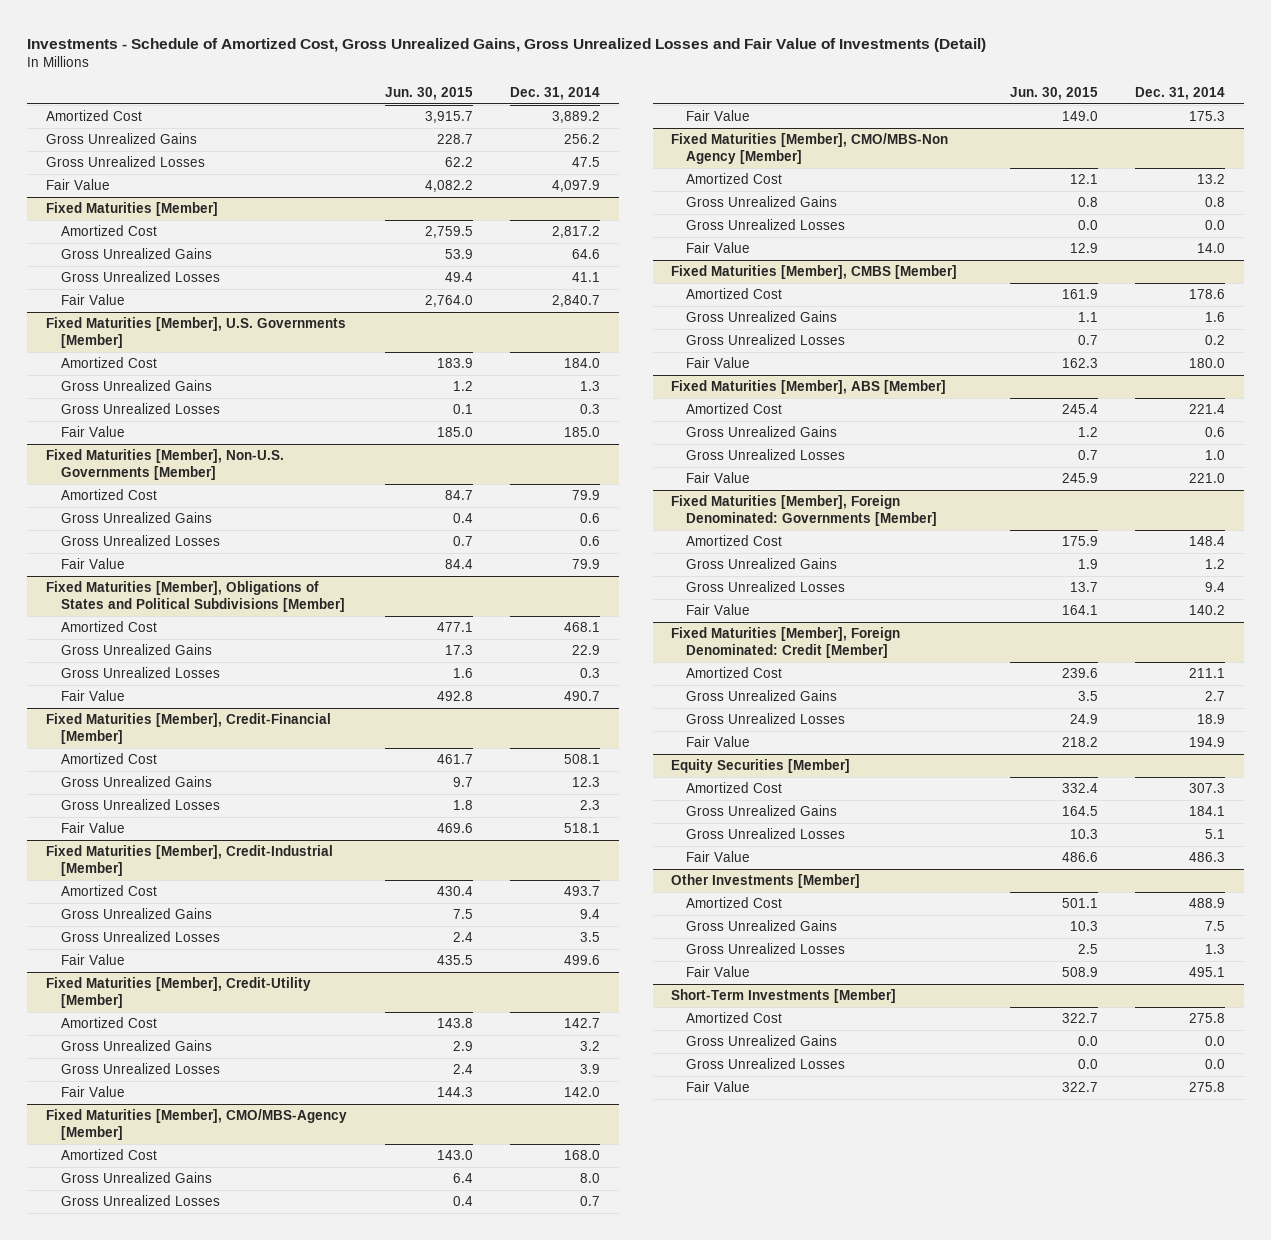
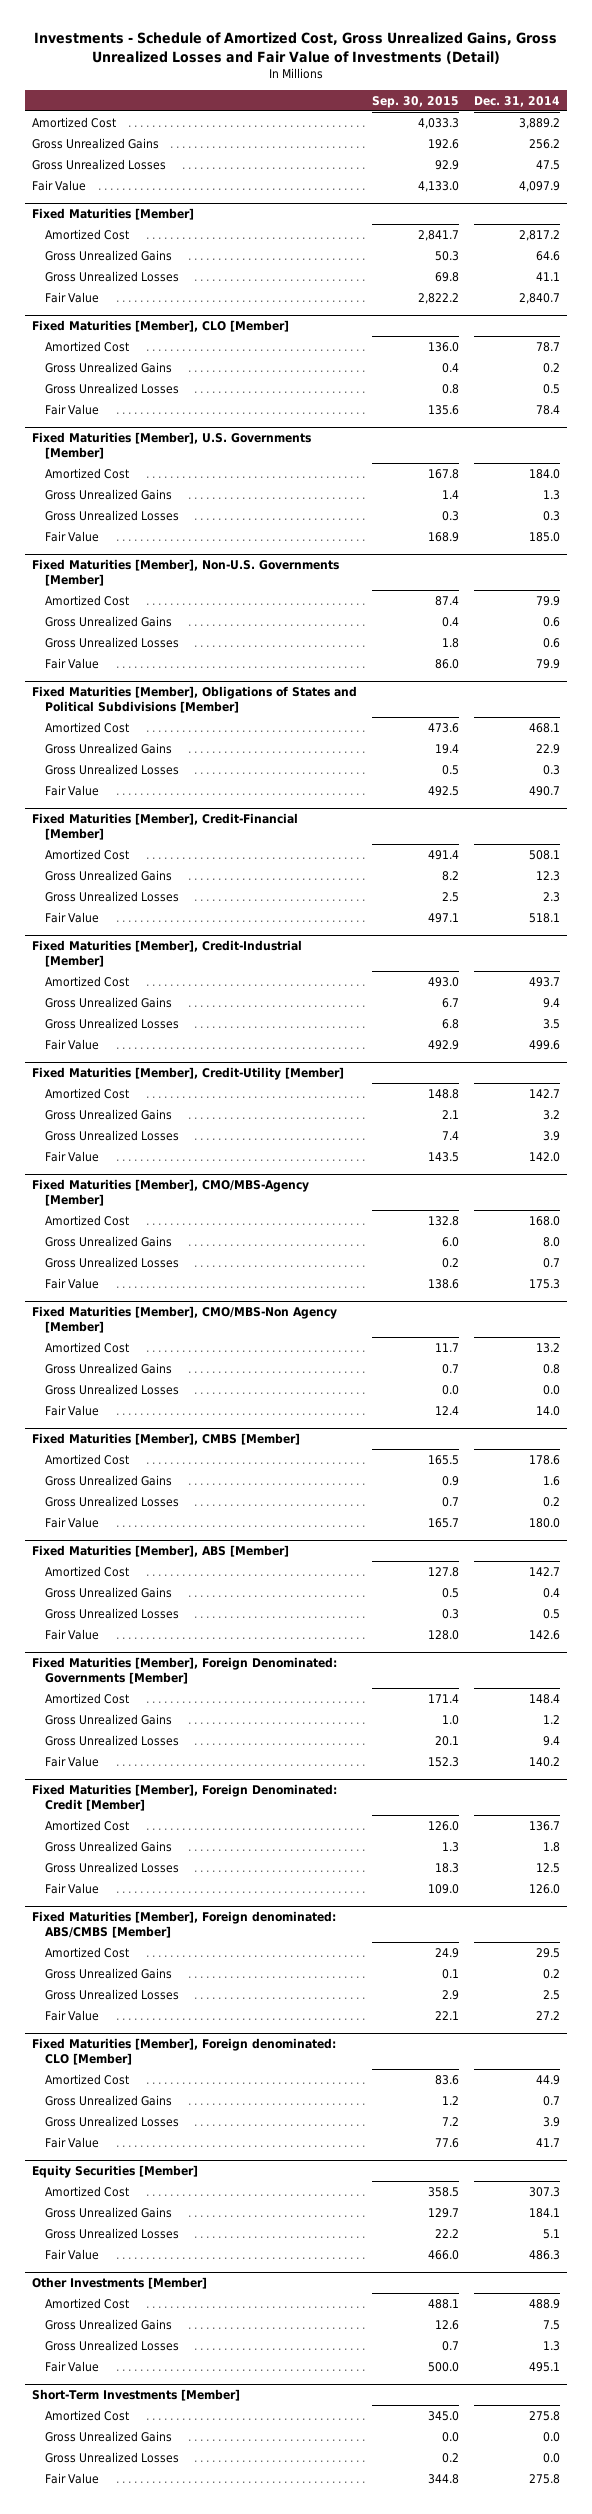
- | Jun. 30, 2015 | Dec. 31, 2014
+ | Sep. 30, 2015 | Dec. 31, 2014
+ Fixed Maturities [Member], CLO [Member]
+ Amortized Cost | 136.0 | 78.7
+ Gross Unrealized Gains | 0.4 | 0.2
+ Gross Unrealized Losses | 0.8 | 0.5
+ Fair Value | 135.6 | 78.4
@ Fixed Maturities [Member], ABS [Member]
- Amortized Cost | 245.4 | 221.4
- Gross Unrealized Gains | 1.2 | 0.6
- Gross Unrealized Losses | 0.7 | 1.0
- Fair Value | 245.9 | 221.0
+ Amortized Cost | 127.8 | 142.7
+ Gross Unrealized Gains | 0.5 | 0.4
+ Gross Unrealized Losses | 0.3 | 0.5
+ Fair Value | 128.0 | 142.6
@ Fixed Maturities [Member], Foreign Denominated: Credit [Member]
- Amortized Cost | 239.6 | 211.1
- Gross Unrealized Gains | 3.5 | 2.7
- Gross Unrealized Losses | 24.9 | 18.9
- Fair Value | 218.2 | 194.9
+ Amortized Cost | 126.0 | 136.7
+ Gross Unrealized Gains | 1.3 | 1.8
+ Gross Unrealized Losses | 18.3 | 12.5
+ Fair Value | 109.0 | 126.0
+ Fixed Maturities [Member], Foreign denominated: ABS/CMBS [Member]
+ Amortized Cost | 24.9 | 29.5
+ Gross Unrealized Gains | 0.1 | 0.2
+ Gross Unrealized Losses | 2.9 | 2.5
+ Fair Value | 22.1 | 27.2
+ Fixed Maturities [Member], Foreign denominated: CLO [Member]
+ Amortized Cost | 83.6 | 44.9
+ Gross Unrealized Gains | 1.2 | 0.7
+ Gross Unrealized Losses | 7.2 | 3.9
+ Fair Value | 77.6 | 41.7

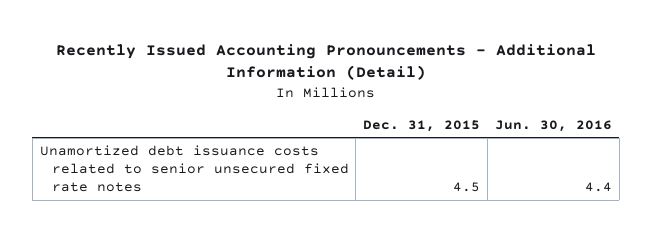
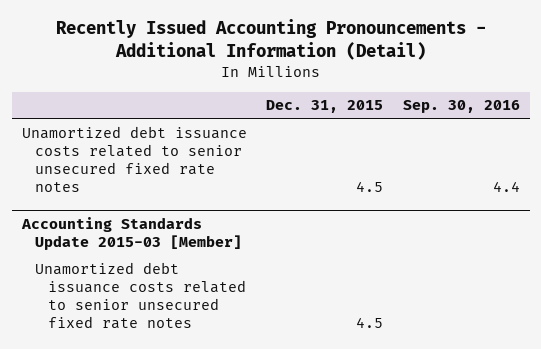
- | Dec. 31, 2015 | Jun. 30, 2016
+ | Dec. 31, 2015 | Sep. 30, 2016
+ Accounting Standards Update 2015-03 [Member]
+ Unamortized debt issuance costs related to senior unsecured fixed rate notes | 4.5 |

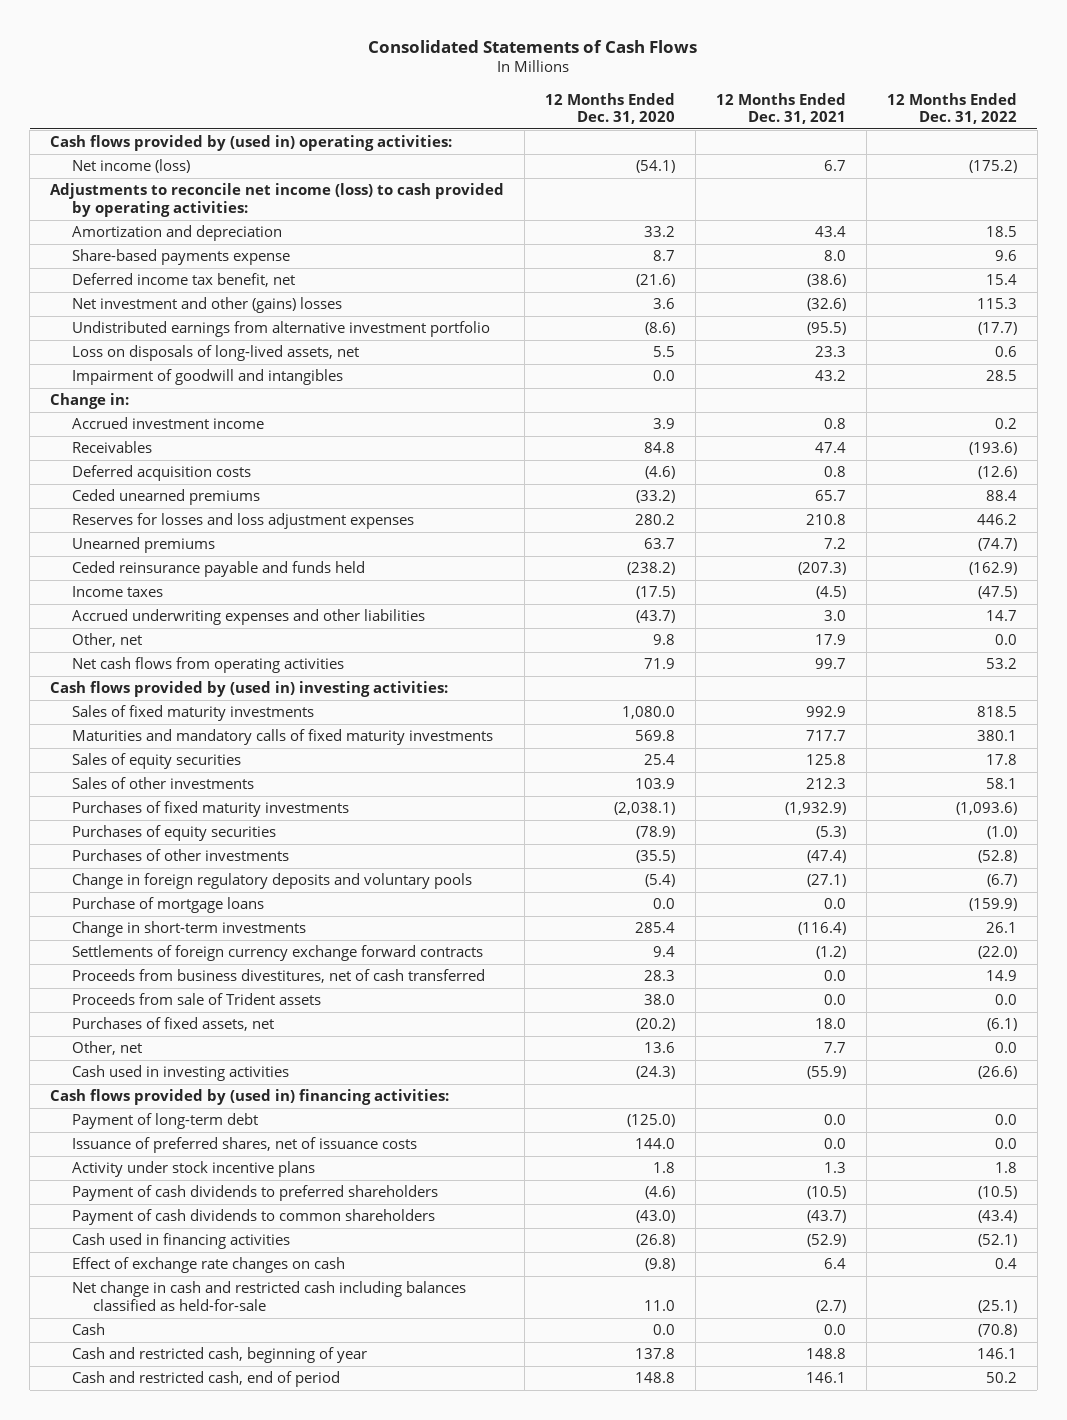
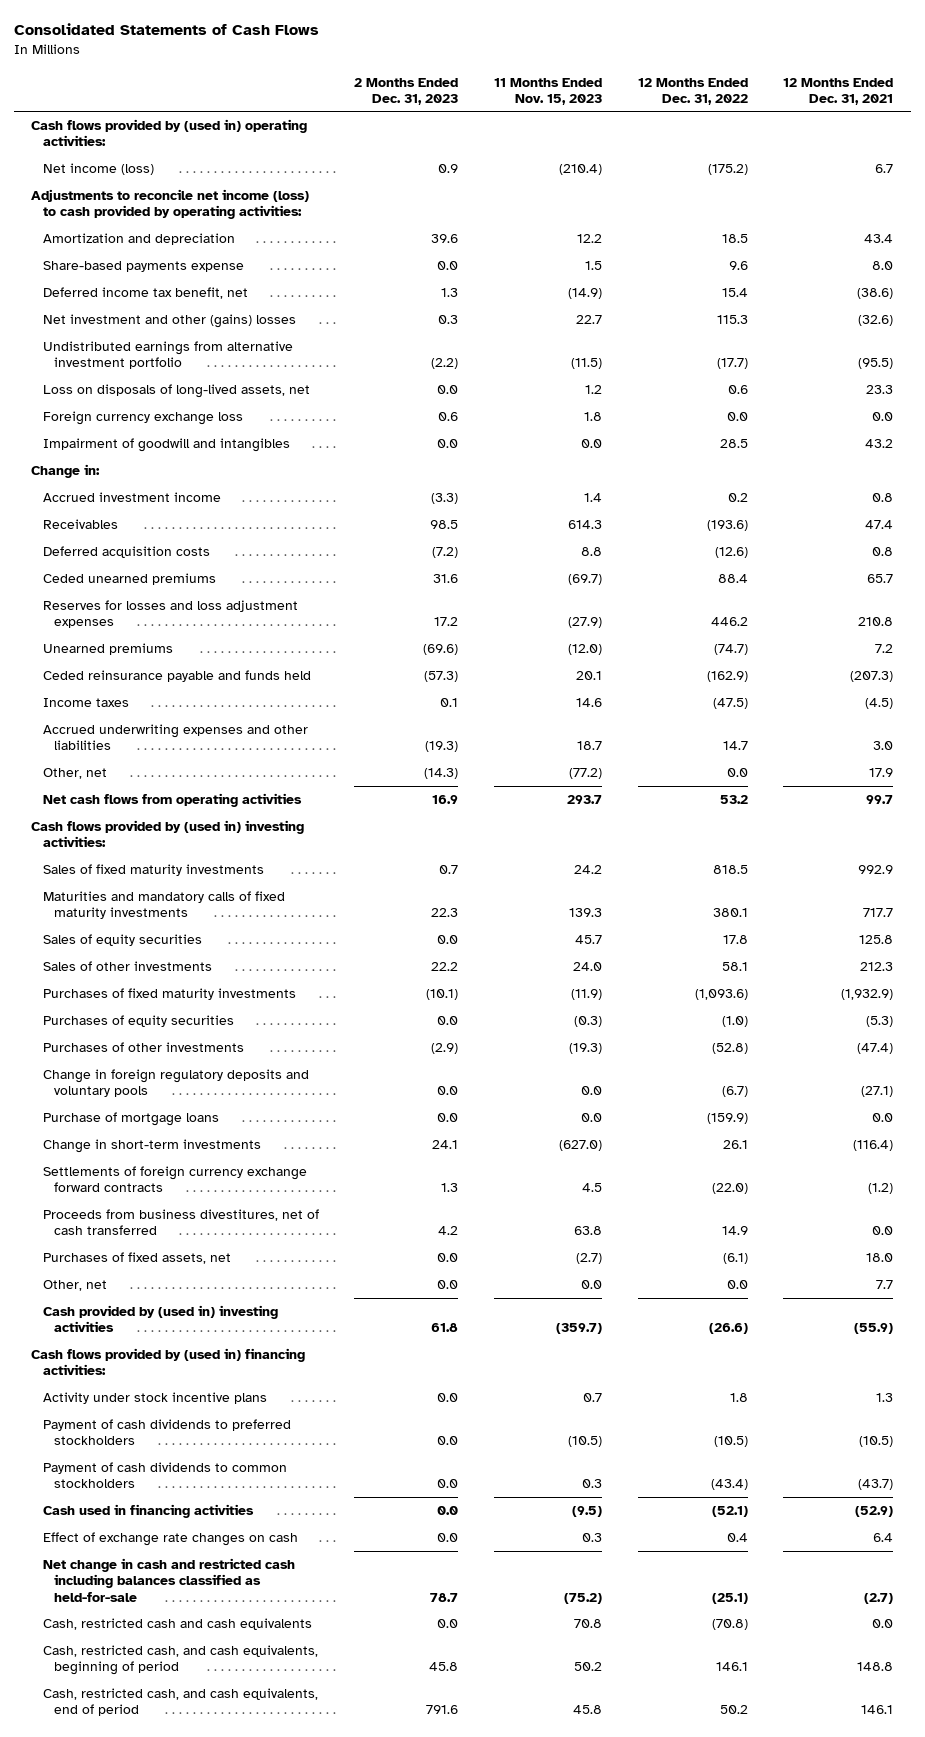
- | 12 Months Ended Dec. 31, 2020 | 12 Months Ended Dec. 31, 2021 | 12 Months Ended Dec. 31, 2022
+ | 2 Months Ended Dec. 31, 2023 | 11 Months Ended Nov. 15, 2023 | 12 Months Ended Dec. 31, 2022 | 12 Months Ended Dec. 31, 2021
+ Foreign currency exchange loss | 0.6 | 1.8 | 0.0 | 0.0
- Proceeds from sale of Trident assets | 38.0 | 0.0 | 0.0
- Cash used in investing activities | (24.3) | (55.9) | (26.6)
+ Cash provided by (used in) investing activities | 61.8 | (359.7) | (26.6) | (55.9)
- Payment of long-term debt | (125.0) | 0.0 | 0.0
- Issuance of preferred shares, net of issuance costs | 144.0 | 0.0 | 0.0
- Payment of cash dividends to preferred shareholders | (4.6) | (10.5) | (10.5)
- Payment of cash dividends to common shareholders | (43.0) | (43.7) | (43.4)
+ Payment of cash dividends to preferred stockholders | 0.0 | (10.5) | (10.5) | (10.5)
+ Payment of cash dividends to common stockholders | 0.0 | 0.3 | (43.4) | (43.7)
- Cash | 0.0 | 0.0 | (70.8)
- Cash and restricted cash, beginning of year | 137.8 | 148.8 | 146.1
- Cash and restricted cash, end of period | 148.8 | 146.1 | 50.2
+ Cash, restricted cash and cash equivalents | 0.0 | 70.8 | (70.8) | 0.0
+ Cash, restricted cash, and cash equivalents, beginning of period | 45.8 | 50.2 | 146.1 | 148.8
+ Cash, restricted cash, and cash equivalents, end of period | 791.6 | 45.8 | 50.2 | 146.1

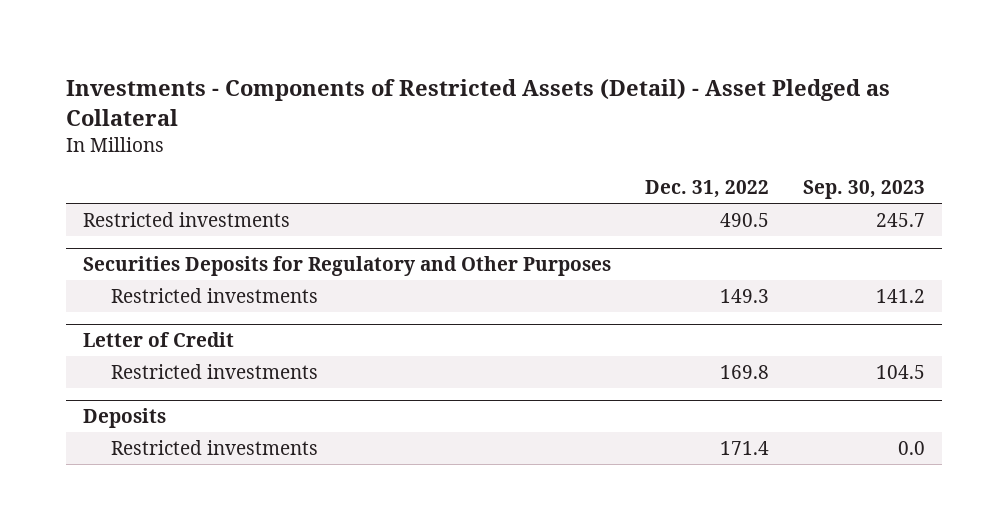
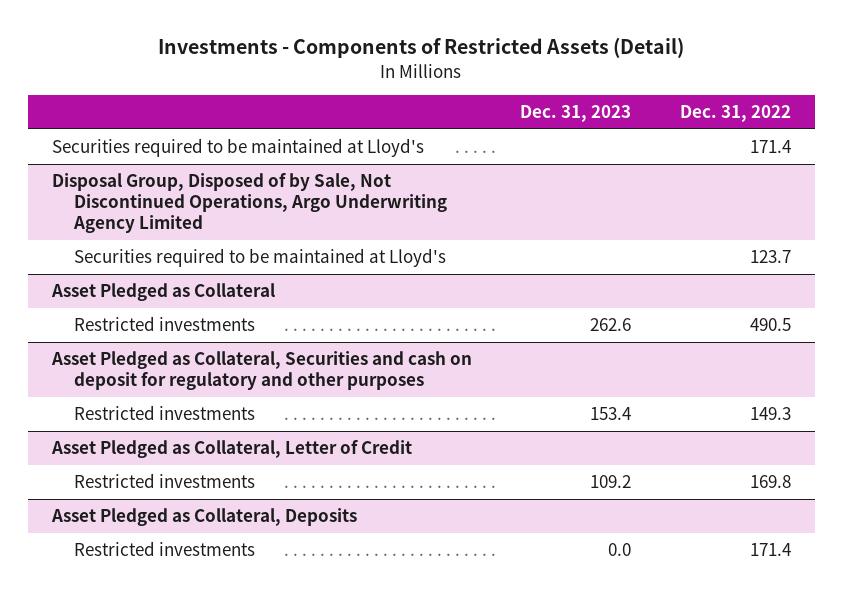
- Investments - Components of Restricted Assets (Detail) - Asset Pledged as Collateral
+ Investments - Components of Restricted Assets (Detail)
- | Dec. 31, 2022 | Sep. 30, 2023
+ | Dec. 31, 2023 | Dec. 31, 2022
+ Securities required to be maintained at Lloyd's | | 171.4
+ Disposal Group, Disposed of by Sale, Not Discontinued Operations, Argo Underwriting Agency Limited
+ Securities required to be maintained at Lloyd's | | 123.7
+ Asset Pledged as Collateral
- Securities Deposits for Regulatory and Other Purposes
+ Asset Pledged as Collateral, Securities and cash on deposit for regulatory and other purposes
- Letter of Credit
+ Asset Pledged as Collateral, Letter of Credit
- Deposits
+ Asset Pledged as Collateral, Deposits

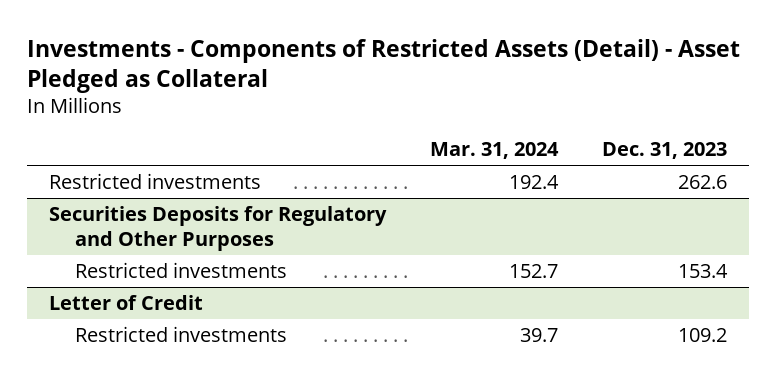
- Investments - Components of Restricted Assets (Detail)
+ Investments - Components of Restricted Assets (Detail) - Asset Pledged as Collateral
- | Dec. 31, 2023 | Dec. 31, 2022
+ | Mar. 31, 2024 | Dec. 31, 2023
- Securities required to be maintained at Lloyd's | | 171.4
- Disposal Group, Disposed of by Sale, Not Discontinued Operations, Argo Underwriting Agency Limited
- Securities required to be maintained at Lloyd's | | 123.7
- Asset Pledged as Collateral
- Asset Pledged as Collateral, Securities and cash on deposit for regulatory and other purposes
+ Securities Deposits for Regulatory and Other Purposes
- Asset Pledged as Collateral, Letter of Credit
+ Letter of Credit
- Asset Pledged as Collateral, Deposits
- Restricted investments | 0.0 | 171.4

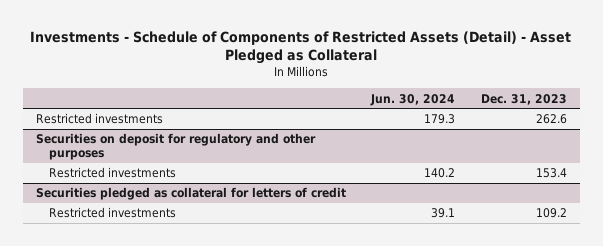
- Investments - Components of Restricted Assets (Detail) - Asset Pledged as Collateral
+ Investments - Schedule of Components of Restricted Assets (Detail) - Asset Pledged as Collateral
- | Mar. 31, 2024 | Dec. 31, 2023
+ | Jun. 30, 2024 | Dec. 31, 2023
- Securities Deposits for Regulatory and Other Purposes
+ Securities on deposit for regulatory and other purposes
- Letter of Credit
+ Securities pledged as collateral for letters of credit

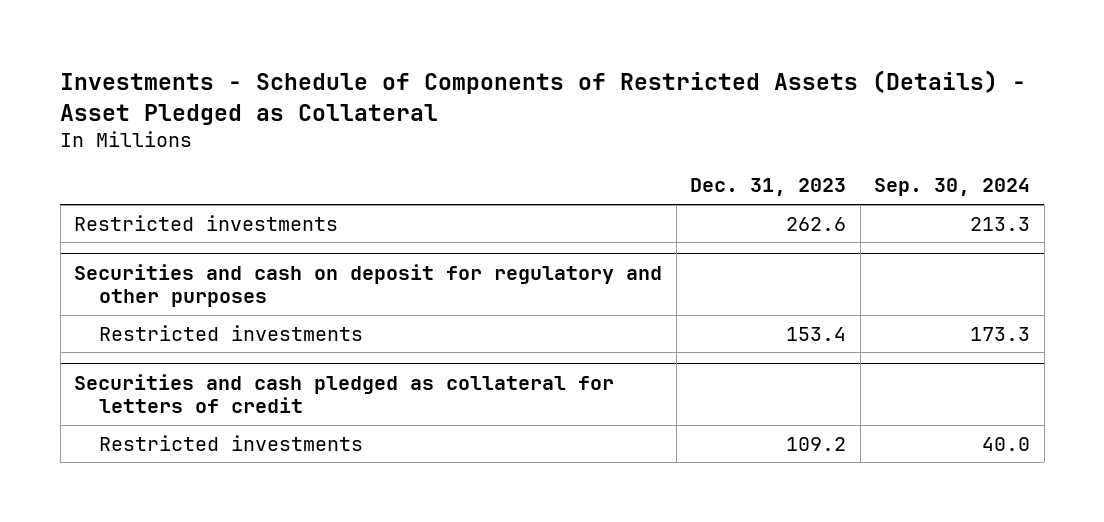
- Investments - Schedule of Components of Restricted Assets (Detail) - Asset Pledged as Collateral
+ Investments - Schedule of Components of Restricted Assets (Details) - Asset Pledged as Collateral
- | Jun. 30, 2024 | Dec. 31, 2023
+ | Dec. 31, 2023 | Sep. 30, 2024
- Securities on deposit for regulatory and other purposes
+ Securities and cash on deposit for regulatory and other purposes
- Securities pledged as collateral for letters of credit
+ Securities and cash pledged as collateral for letters of credit

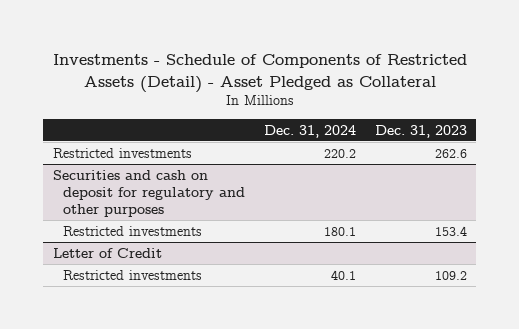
- Investments - Schedule of Components of Restricted Assets (Details) - Asset Pledged as Collateral
+ Investments - Schedule of Components of Restricted Assets (Detail) - Asset Pledged as Collateral
- | Dec. 31, 2023 | Sep. 30, 2024
+ | Dec. 31, 2024 | Dec. 31, 2023
- Securities and cash pledged as collateral for letters of credit
+ Letter of Credit

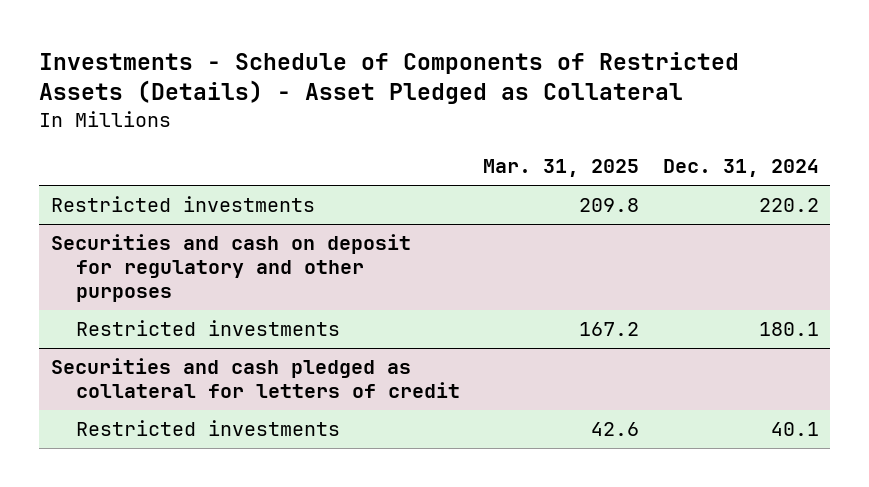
- Investments - Schedule of Components of Restricted Assets (Detail) - Asset Pledged as Collateral
+ Investments - Schedule of Components of Restricted Assets (Details) - Asset Pledged as Collateral
- | Dec. 31, 2024 | Dec. 31, 2023
+ | Mar. 31, 2025 | Dec. 31, 2024
- Letter of Credit
+ Securities and cash pledged as collateral for letters of credit

